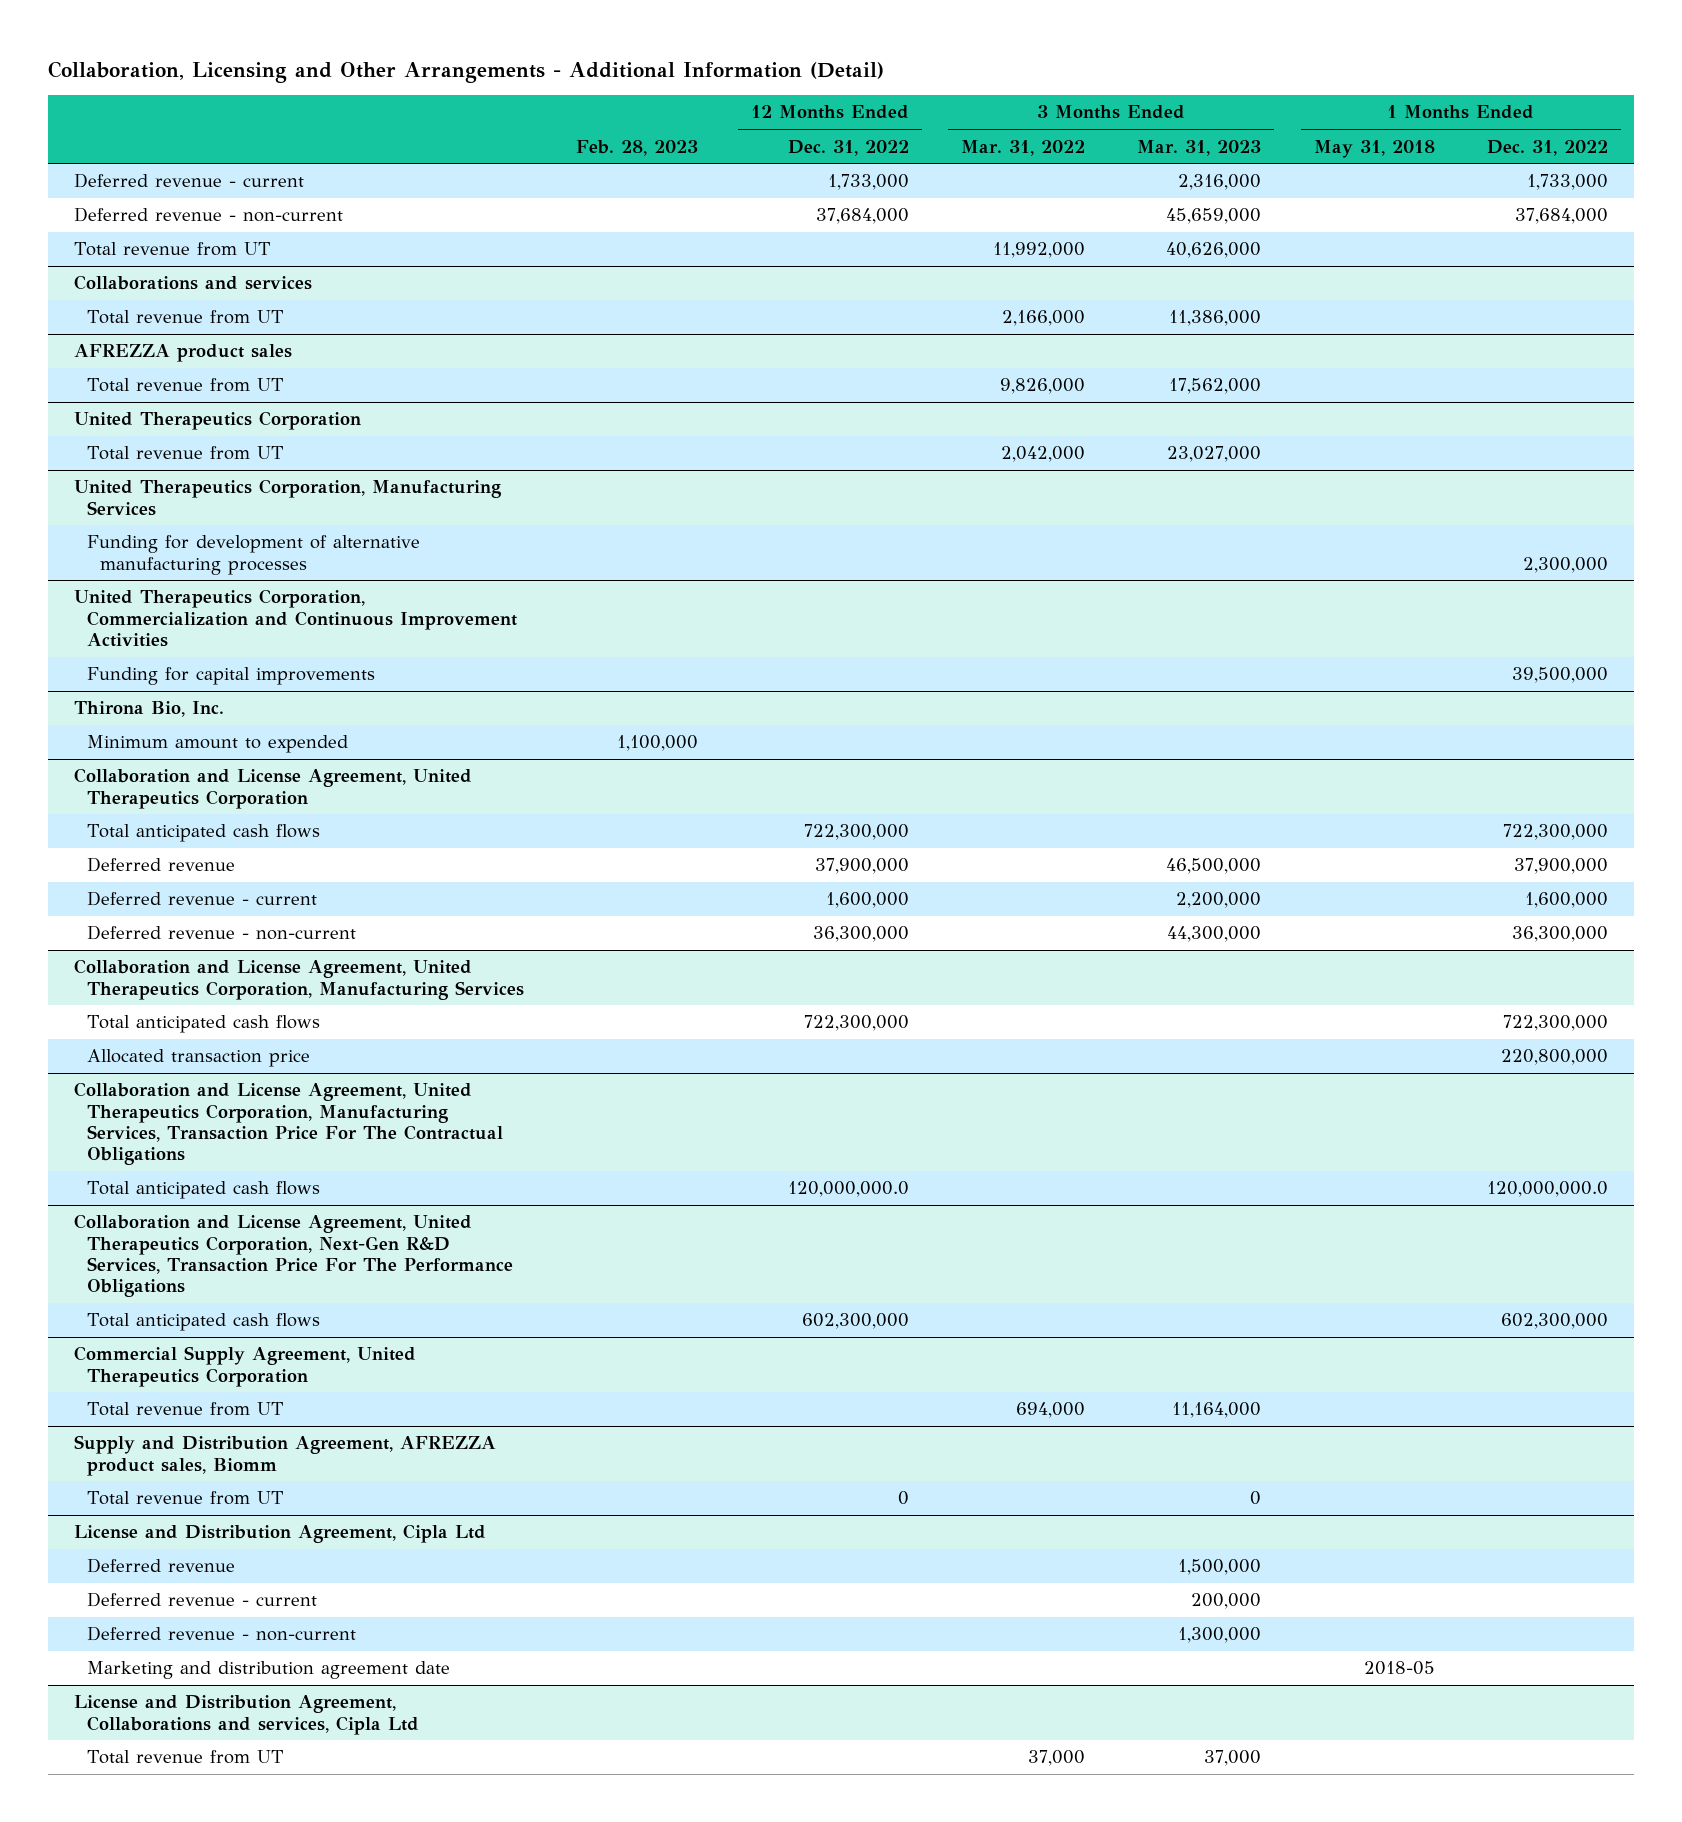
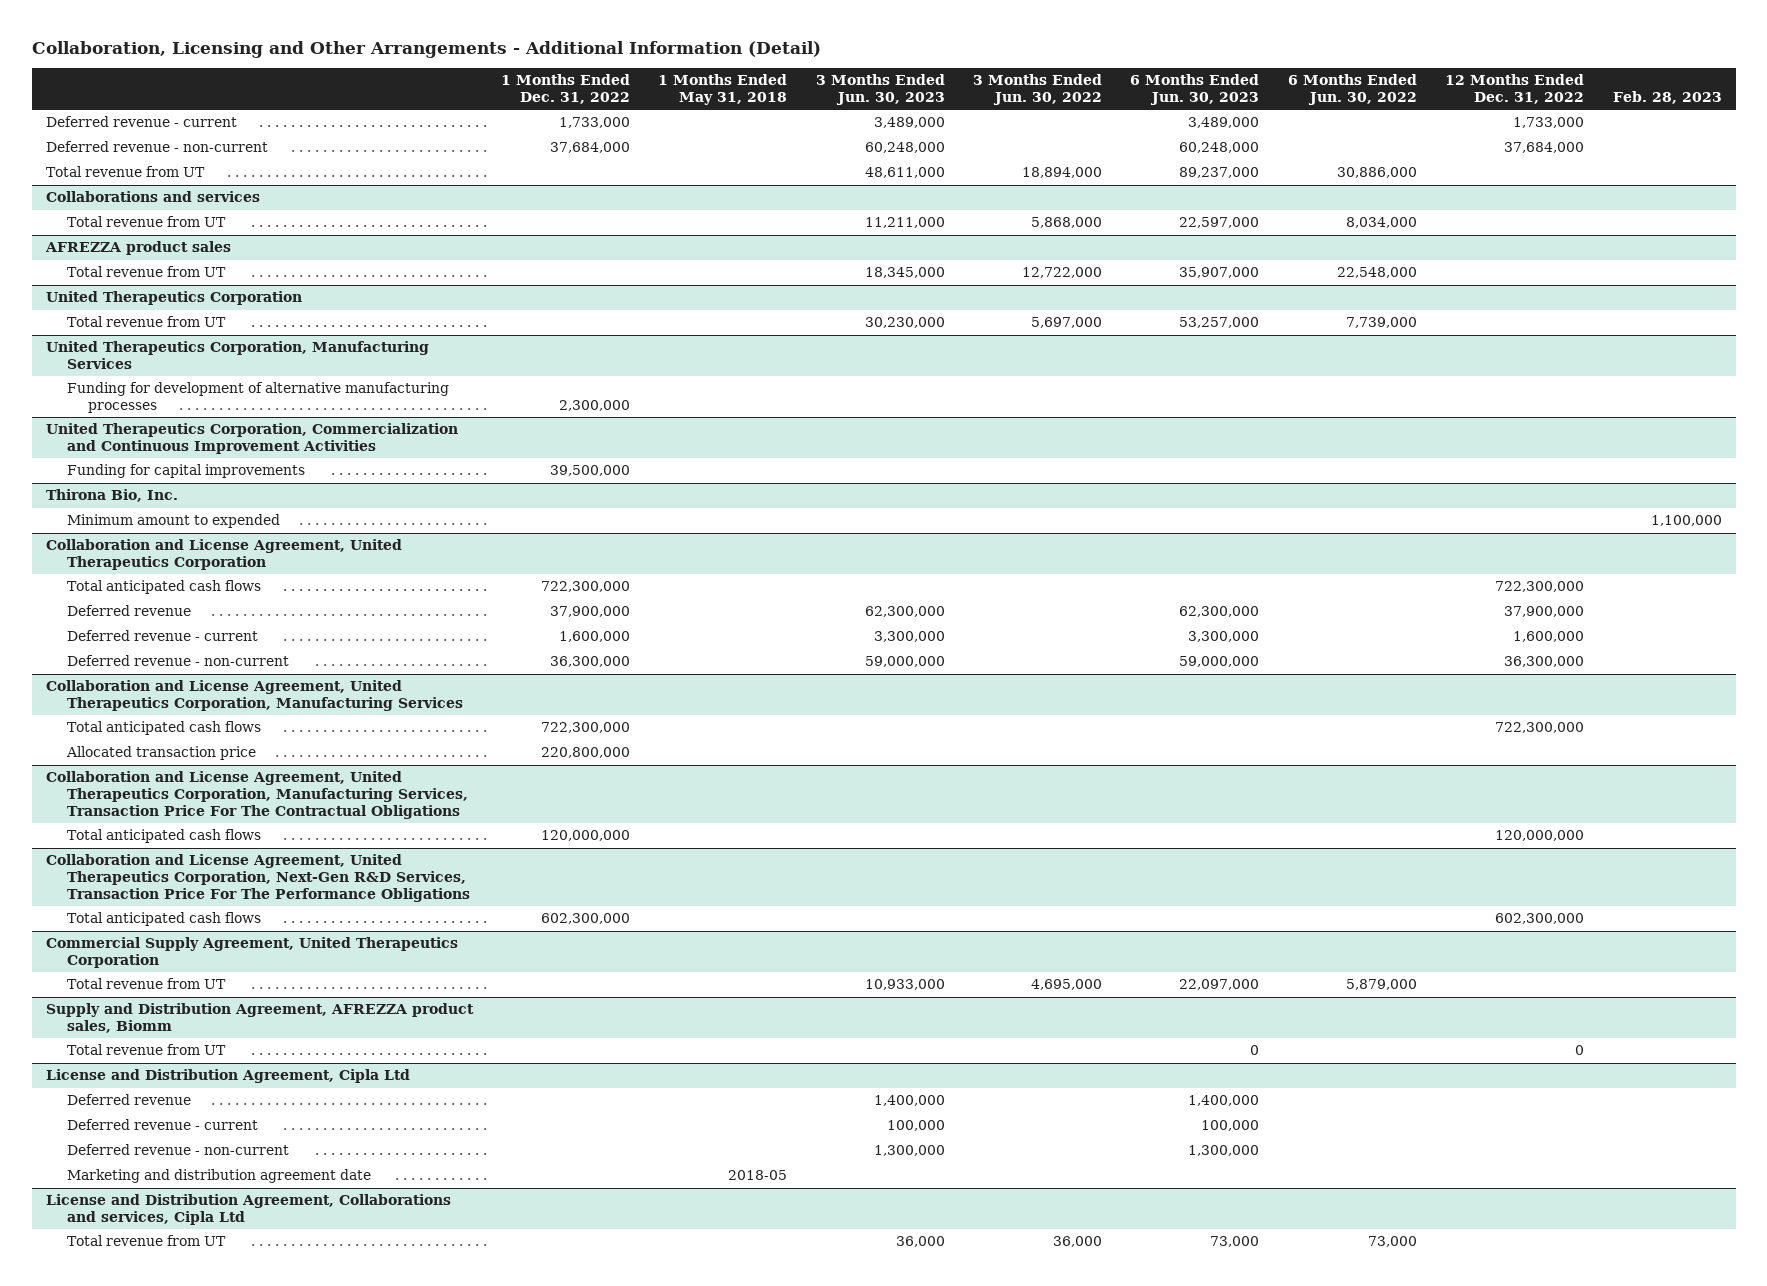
- | Feb. 28, 2023 | 12 Months Ended Dec. 31, 2022 | 3 Months Ended Mar. 31, 2022 | 3 Months Ended Mar. 31, 2023 | 1 Months Ended May 31, 2018 | 1 Months Ended Dec. 31, 2022
+ | 1 Months Ended Dec. 31, 2022 | 1 Months Ended May 31, 2018 | 3 Months Ended Jun. 30, 2023 | 3 Months Ended Jun. 30, 2022 | 6 Months Ended Jun. 30, 2023 | 6 Months Ended Jun. 30, 2022 | 12 Months Ended Dec. 31, 2022 | Feb. 28, 2023
@ Collaboration and License Agreement, United Therapeutics Corporation, Manufacturing Services, Transaction Price For The Contractual Obligations
- Total anticipated cash flows | | 120,000,000.0 | | | | 120,000,000.0
+ Total anticipated cash flows | 120,000,000 | | | | | | 120,000,000 |

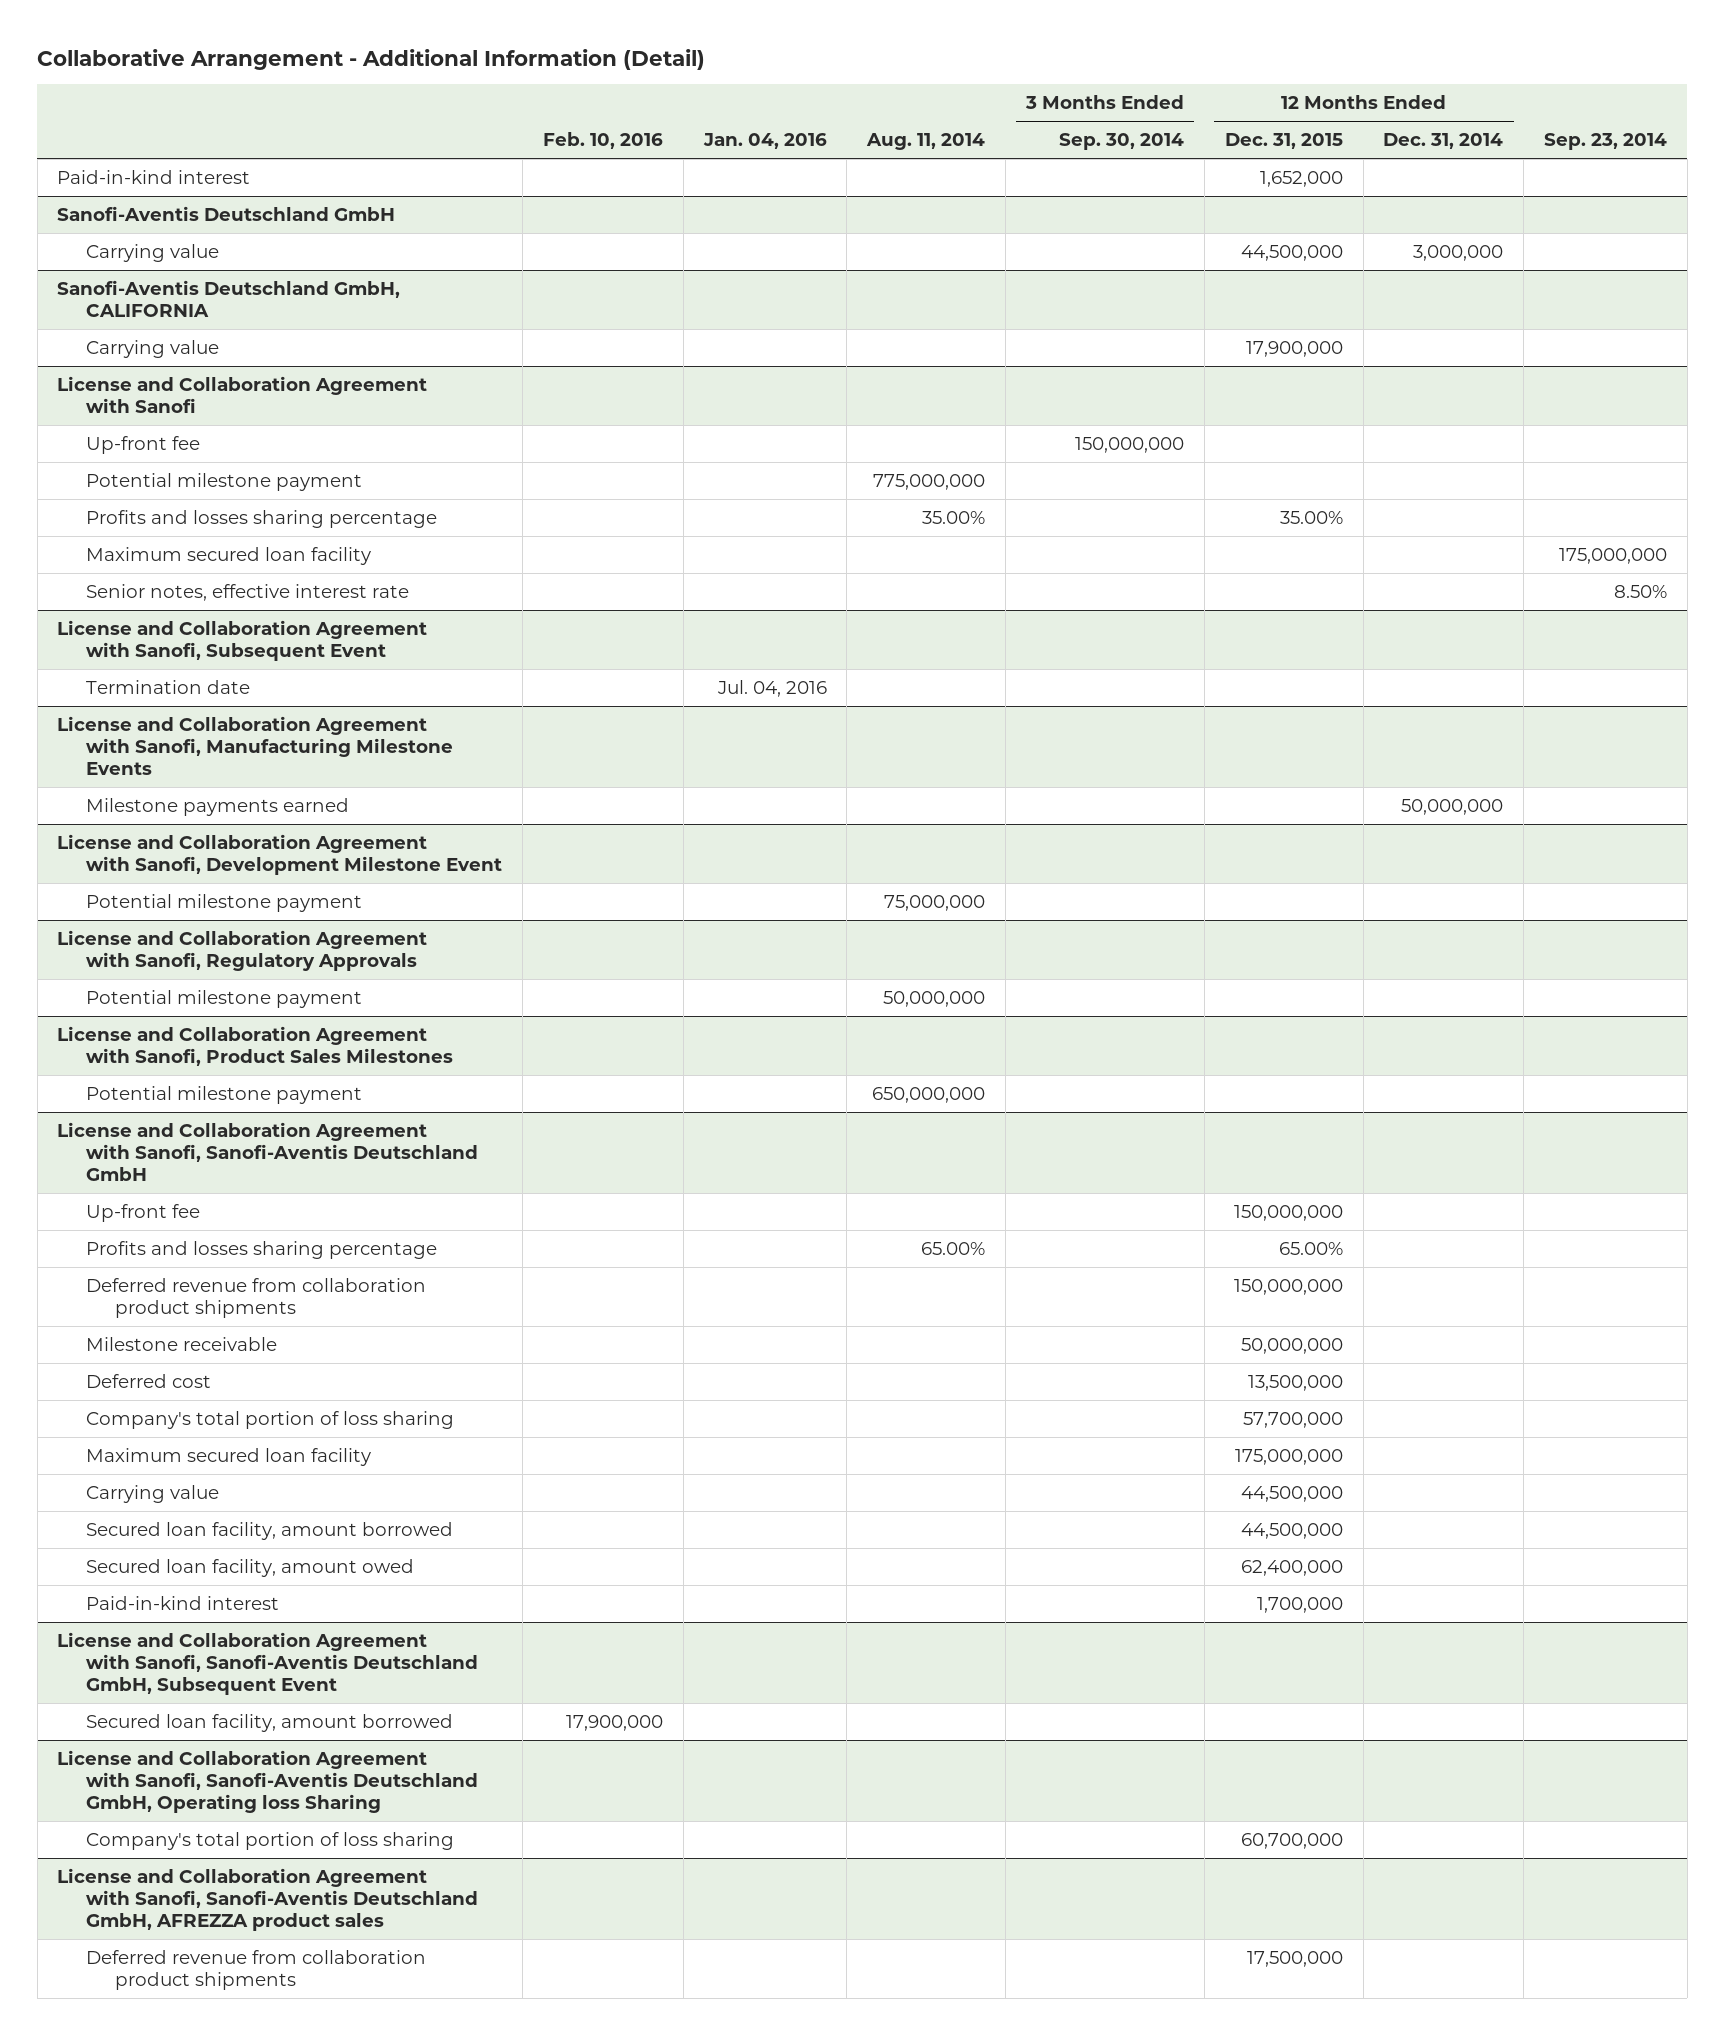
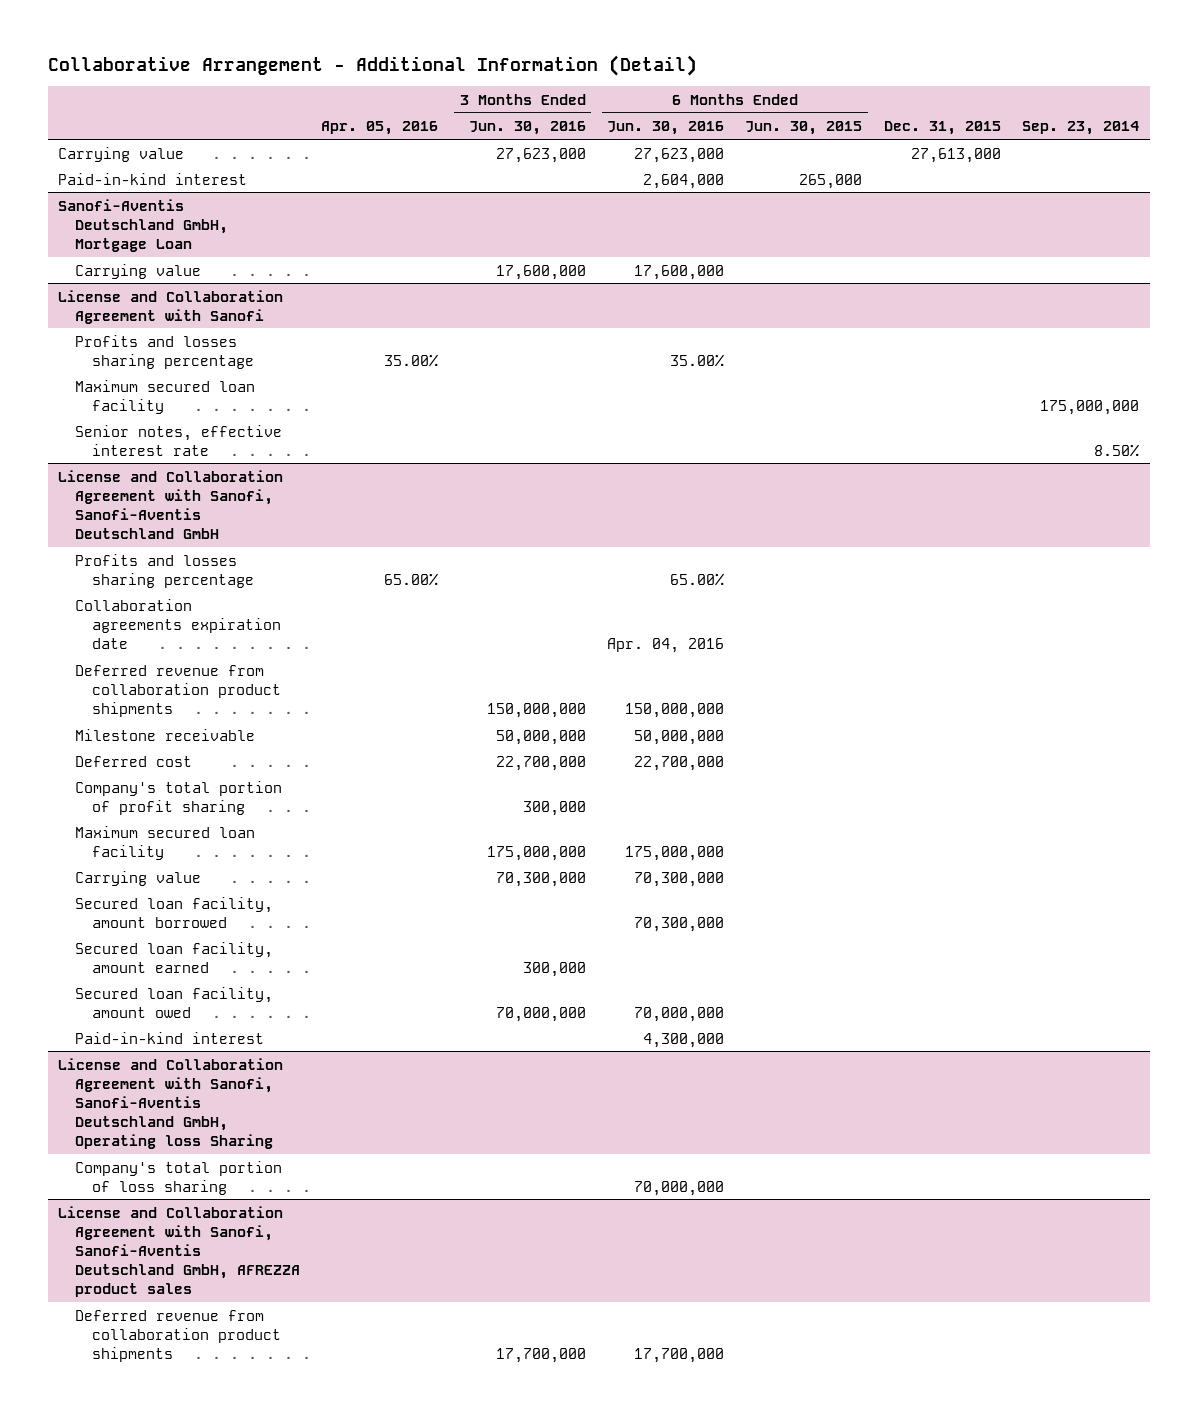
- | Feb. 10, 2016 | Jan. 04, 2016 | Aug. 11, 2014 | 3 Months Ended Sep. 30, 2014 | 12 Months Ended Dec. 31, 2015 | 12 Months Ended Dec. 31, 2014 | Sep. 23, 2014
+ | Apr. 05, 2016 | 3 Months Ended Jun. 30, 2016 | 6 Months Ended Jun. 30, 2016 | 6 Months Ended Jun. 30, 2015 | Dec. 31, 2015 | Sep. 23, 2014
+ Carrying value | | 27,623,000 | 27,623,000 | | 27,613,000 |
- Sanofi-Aventis Deutschland GmbH
+ Sanofi-Aventis Deutschland GmbH, Mortgage Loan
- Sanofi-Aventis Deutschland GmbH, CALIFORNIA
- Carrying value | | | | | 17,900,000 | |
@ License and Collaboration Agreement with Sanofi
- Up-front fee | | | | 150,000,000 | | |
- Potential milestone payment | | | 775,000,000 | | | |
- License and Collaboration Agreement with Sanofi, Subsequent Event
- Termination date | | Jul. 04, 2016 | | | | |
- License and Collaboration Agreement with Sanofi, Manufacturing Milestone Events
- Milestone payments earned | | | | | | 50,000,000 |
- License and Collaboration Agreement with Sanofi, Development Milestone Event
- Potential milestone payment | | | 75,000,000 | | | |
- License and Collaboration Agreement with Sanofi, Regulatory Approvals
- Potential milestone payment | | | 50,000,000 | | | |
- License and Collaboration Agreement with Sanofi, Product Sales Milestones
- Potential milestone payment | | | 650,000,000 | | | |
@ License and Collaboration Agreement with Sanofi, Sanofi-Aventis Deutschland GmbH
- Up-front fee | | | | | 150,000,000 | |
+ Collaboration agreements expiration date | | | Apr. 04, 2016 | | |
- Company's total portion of loss sharing | | | | | 57,700,000 | |
+ Company's total portion of profit sharing | | 300,000 | | | |
+ Secured loan facility, amount earned | | 300,000 | | | |
- License and Collaboration Agreement with Sanofi, Sanofi-Aventis Deutschland GmbH, Subsequent Event
- Secured loan facility, amount borrowed | 17,900,000 | | | | | |

